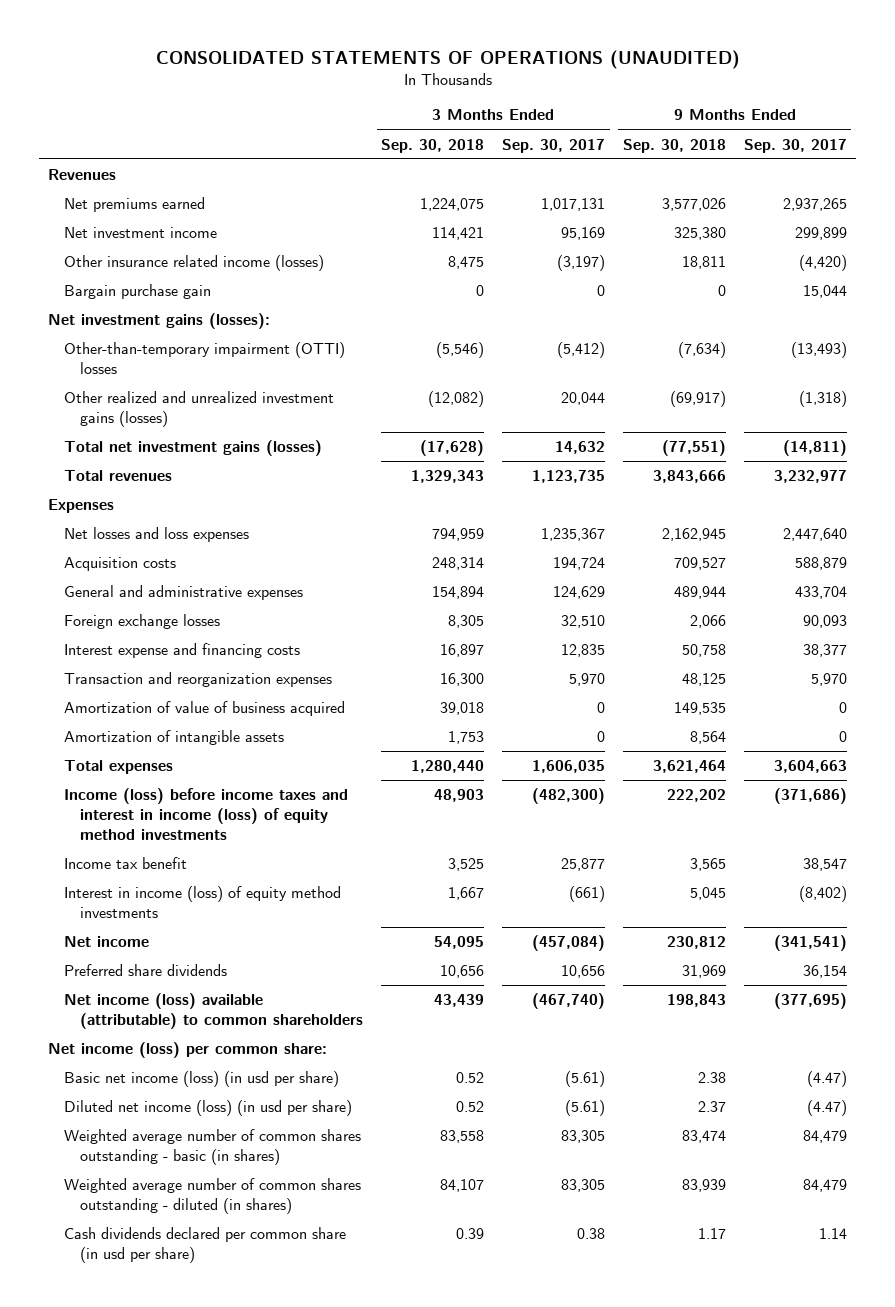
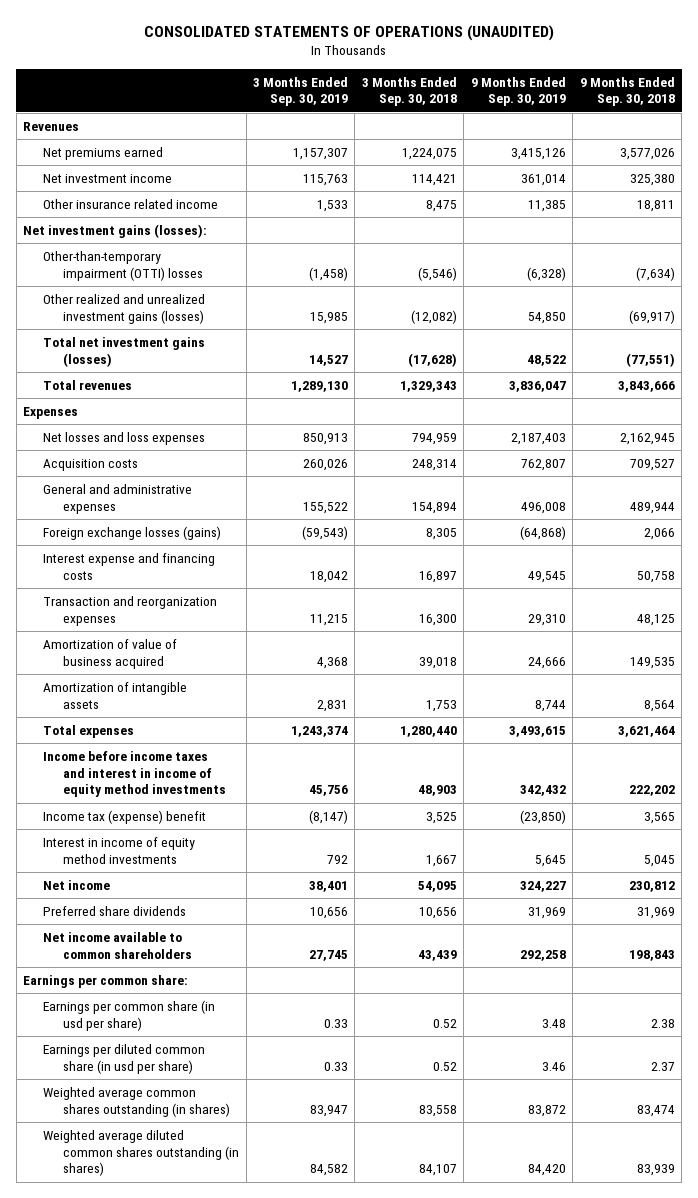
- | 3 Months Ended Sep. 30, 2018 | 3 Months Ended Sep. 30, 2017 | 9 Months Ended Sep. 30, 2018 | 9 Months Ended Sep. 30, 2017
+ | 3 Months Ended Sep. 30, 2019 | 3 Months Ended Sep. 30, 2018 | 9 Months Ended Sep. 30, 2019 | 9 Months Ended Sep. 30, 2018
- Other insurance related income (losses) | 8,475 | (3,197) | 18,811 | (4,420)
- Bargain purchase gain | 0 | 0 | 0 | 15,044
+ Other insurance related income | 1,533 | 8,475 | 11,385 | 18,811
- Foreign exchange losses | 8,305 | 32,510 | 2,066 | 90,093
+ Foreign exchange losses (gains) | (59,543) | 8,305 | (64,868) | 2,066
- Income (loss) before income taxes and interest in income (loss) of equity method investments | 48,903 | (482,300) | 222,202 | (371,686)
- Income tax benefit | 3,525 | 25,877 | 3,565 | 38,547
- Interest in income (loss) of equity method investments | 1,667 | (661) | 5,045 | (8,402)
+ Income before income taxes and interest in income of equity method investments | 45,756 | 48,903 | 342,432 | 222,202
+ Income tax (expense) benefit | (8,147) | 3,525 | (23,850) | 3,565
+ Interest in income of equity method investments | 792 | 1,667 | 5,645 | 5,045
- Net income (loss) available (attributable) to common shareholders | 43,439 | (467,740) | 198,843 | (377,695)
- Net income (loss) per common share:
- Basic net income (loss) (in usd per share) | 0.52 | (5.61) | 2.38 | (4.47)
- Diluted net income (loss) (in usd per share) | 0.52 | (5.61) | 2.37 | (4.47)
- Weighted average number of common shares outstanding - basic (in shares) | 83,558 | 83,305 | 83,474 | 84,479
- Weighted average number of common shares outstanding - diluted (in shares) | 84,107 | 83,305 | 83,939 | 84,479
- Cash dividends declared per common share (in usd per share) | 0.39 | 0.38 | 1.17 | 1.14
+ Net income available to common shareholders | 27,745 | 43,439 | 292,258 | 198,843
+ Earnings per common share:
+ Earnings per common share (in usd per share) | 0.33 | 0.52 | 3.48 | 2.38
+ Earnings per diluted common share (in usd per share) | 0.33 | 0.52 | 3.46 | 2.37
+ Weighted average common shares outstanding (in shares) | 83,947 | 83,558 | 83,872 | 83,474
+ Weighted average diluted common shares outstanding (in shares) | 84,582 | 84,107 | 84,420 | 83,939

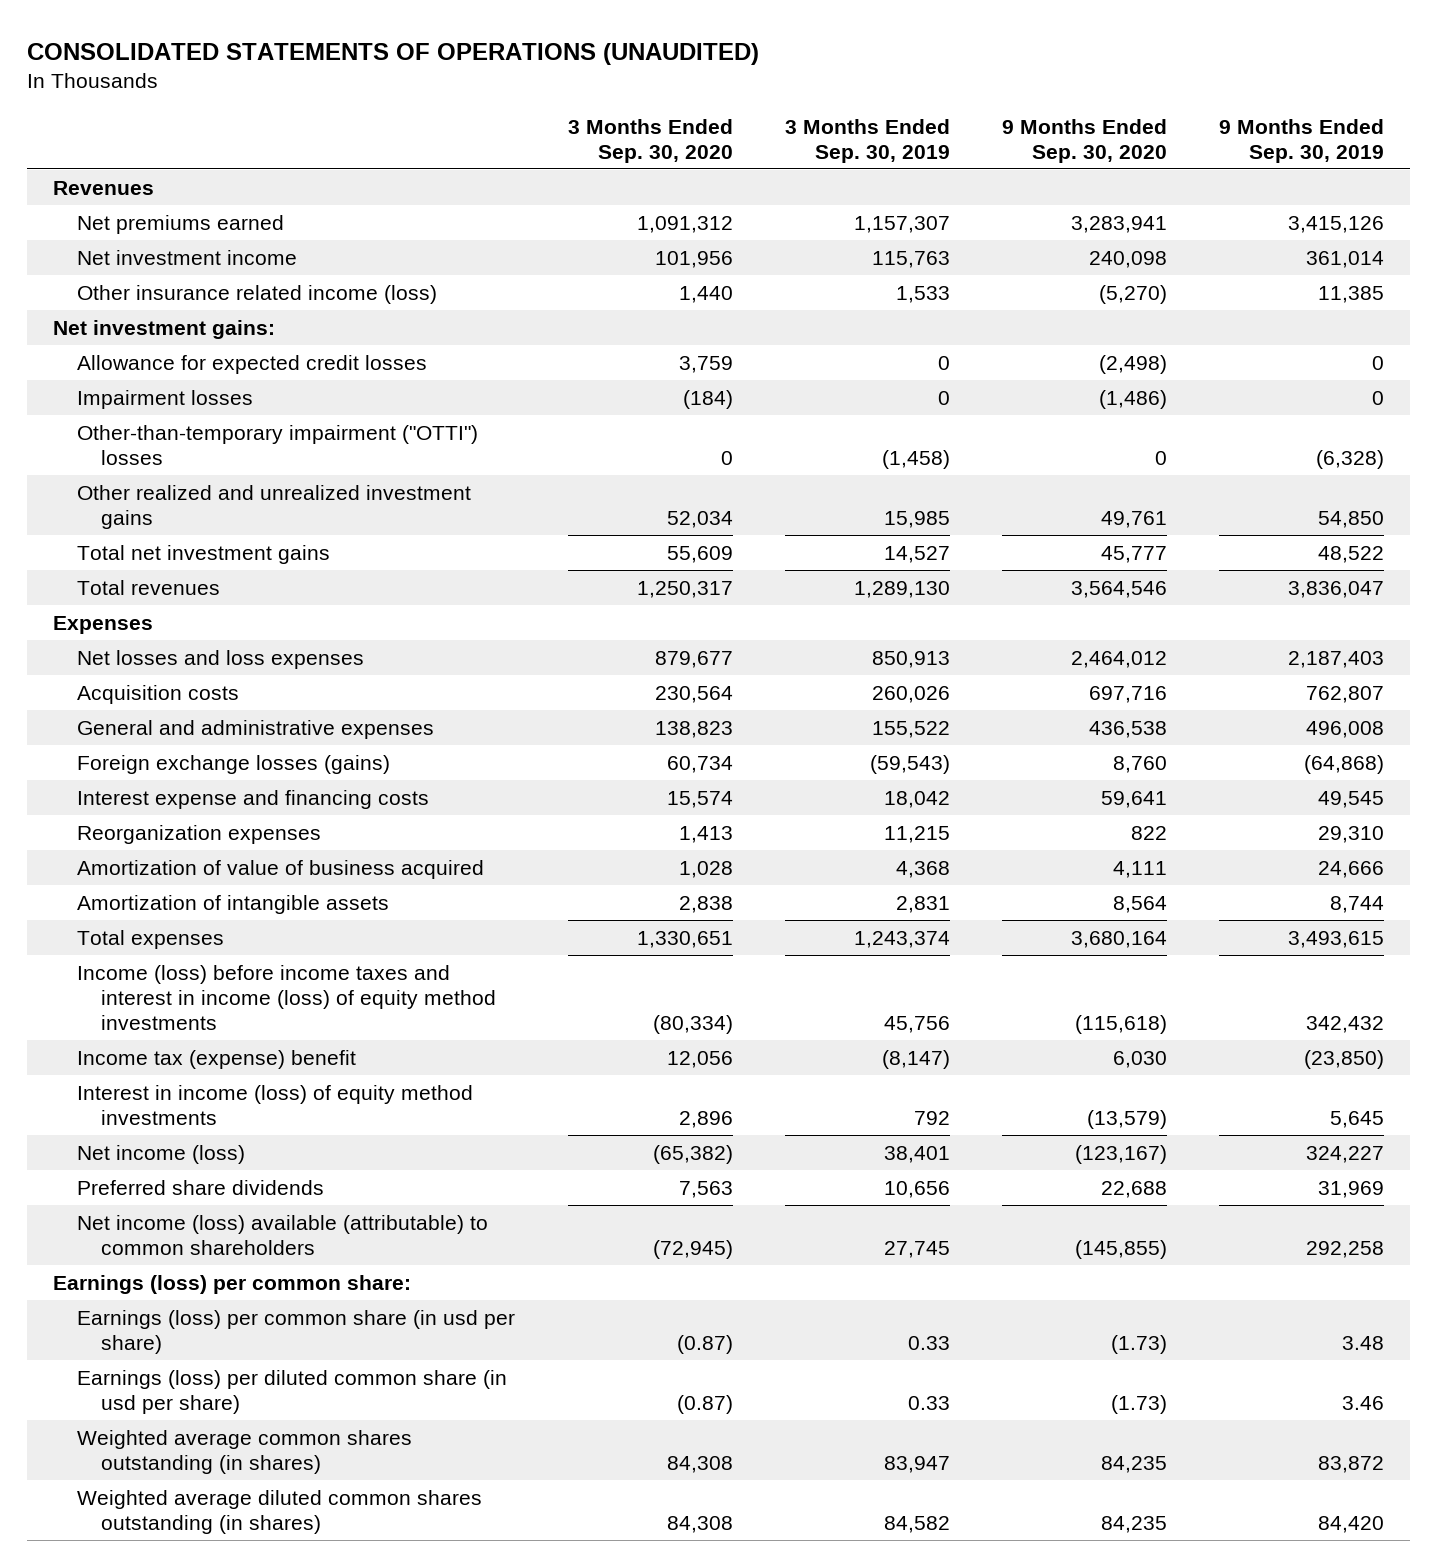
- | 3 Months Ended Sep. 30, 2019 | 3 Months Ended Sep. 30, 2018 | 9 Months Ended Sep. 30, 2019 | 9 Months Ended Sep. 30, 2018
+ | 3 Months Ended Sep. 30, 2020 | 3 Months Ended Sep. 30, 2019 | 9 Months Ended Sep. 30, 2020 | 9 Months Ended Sep. 30, 2019
- Other insurance related income | 1,533 | 8,475 | 11,385 | 18,811
- Net investment gains (losses):
- Other-than-temporary impairment (OTTI) losses | (1,458) | (5,546) | (6,328) | (7,634)
- Other realized and unrealized investment gains (losses) | 15,985 | (12,082) | 54,850 | (69,917)
- Total net investment gains (losses) | 14,527 | (17,628) | 48,522 | (77,551)
+ Other insurance related income (loss) | 1,440 | 1,533 | (5,270) | 11,385
+ Net investment gains:
+ Allowance for expected credit losses | 3,759 | 0 | (2,498) | 0
+ Impairment losses | (184) | 0 | (1,486) | 0
+ Other-than-temporary impairment ("OTTI") losses | 0 | (1,458) | 0 | (6,328)
+ Other realized and unrealized investment gains | 52,034 | 15,985 | 49,761 | 54,850
+ Total net investment gains | 55,609 | 14,527 | 45,777 | 48,522
- Transaction and reorganization expenses | 11,215 | 16,300 | 29,310 | 48,125
+ Reorganization expenses | 1,413 | 11,215 | 822 | 29,310
- Income before income taxes and interest in income of equity method investments | 45,756 | 48,903 | 342,432 | 222,202
+ Income (loss) before income taxes and interest in income (loss) of equity method investments | (80,334) | 45,756 | (115,618) | 342,432
- Interest in income of equity method investments | 792 | 1,667 | 5,645 | 5,045
- Net income | 38,401 | 54,095 | 324,227 | 230,812
+ Interest in income (loss) of equity method investments | 2,896 | 792 | (13,579) | 5,645
+ Net income (loss) | (65,382) | 38,401 | (123,167) | 324,227
- Net income available to common shareholders | 27,745 | 43,439 | 292,258 | 198,843
- Earnings per common share:
- Earnings per common share (in usd per share) | 0.33 | 0.52 | 3.48 | 2.38
- Earnings per diluted common share (in usd per share) | 0.33 | 0.52 | 3.46 | 2.37
+ Net income (loss) available (attributable) to common shareholders | (72,945) | 27,745 | (145,855) | 292,258
+ Earnings (loss) per common share:
+ Earnings (loss) per common share (in usd per share) | (0.87) | 0.33 | (1.73) | 3.48
+ Earnings (loss) per diluted common share (in usd per share) | (0.87) | 0.33 | (1.73) | 3.46

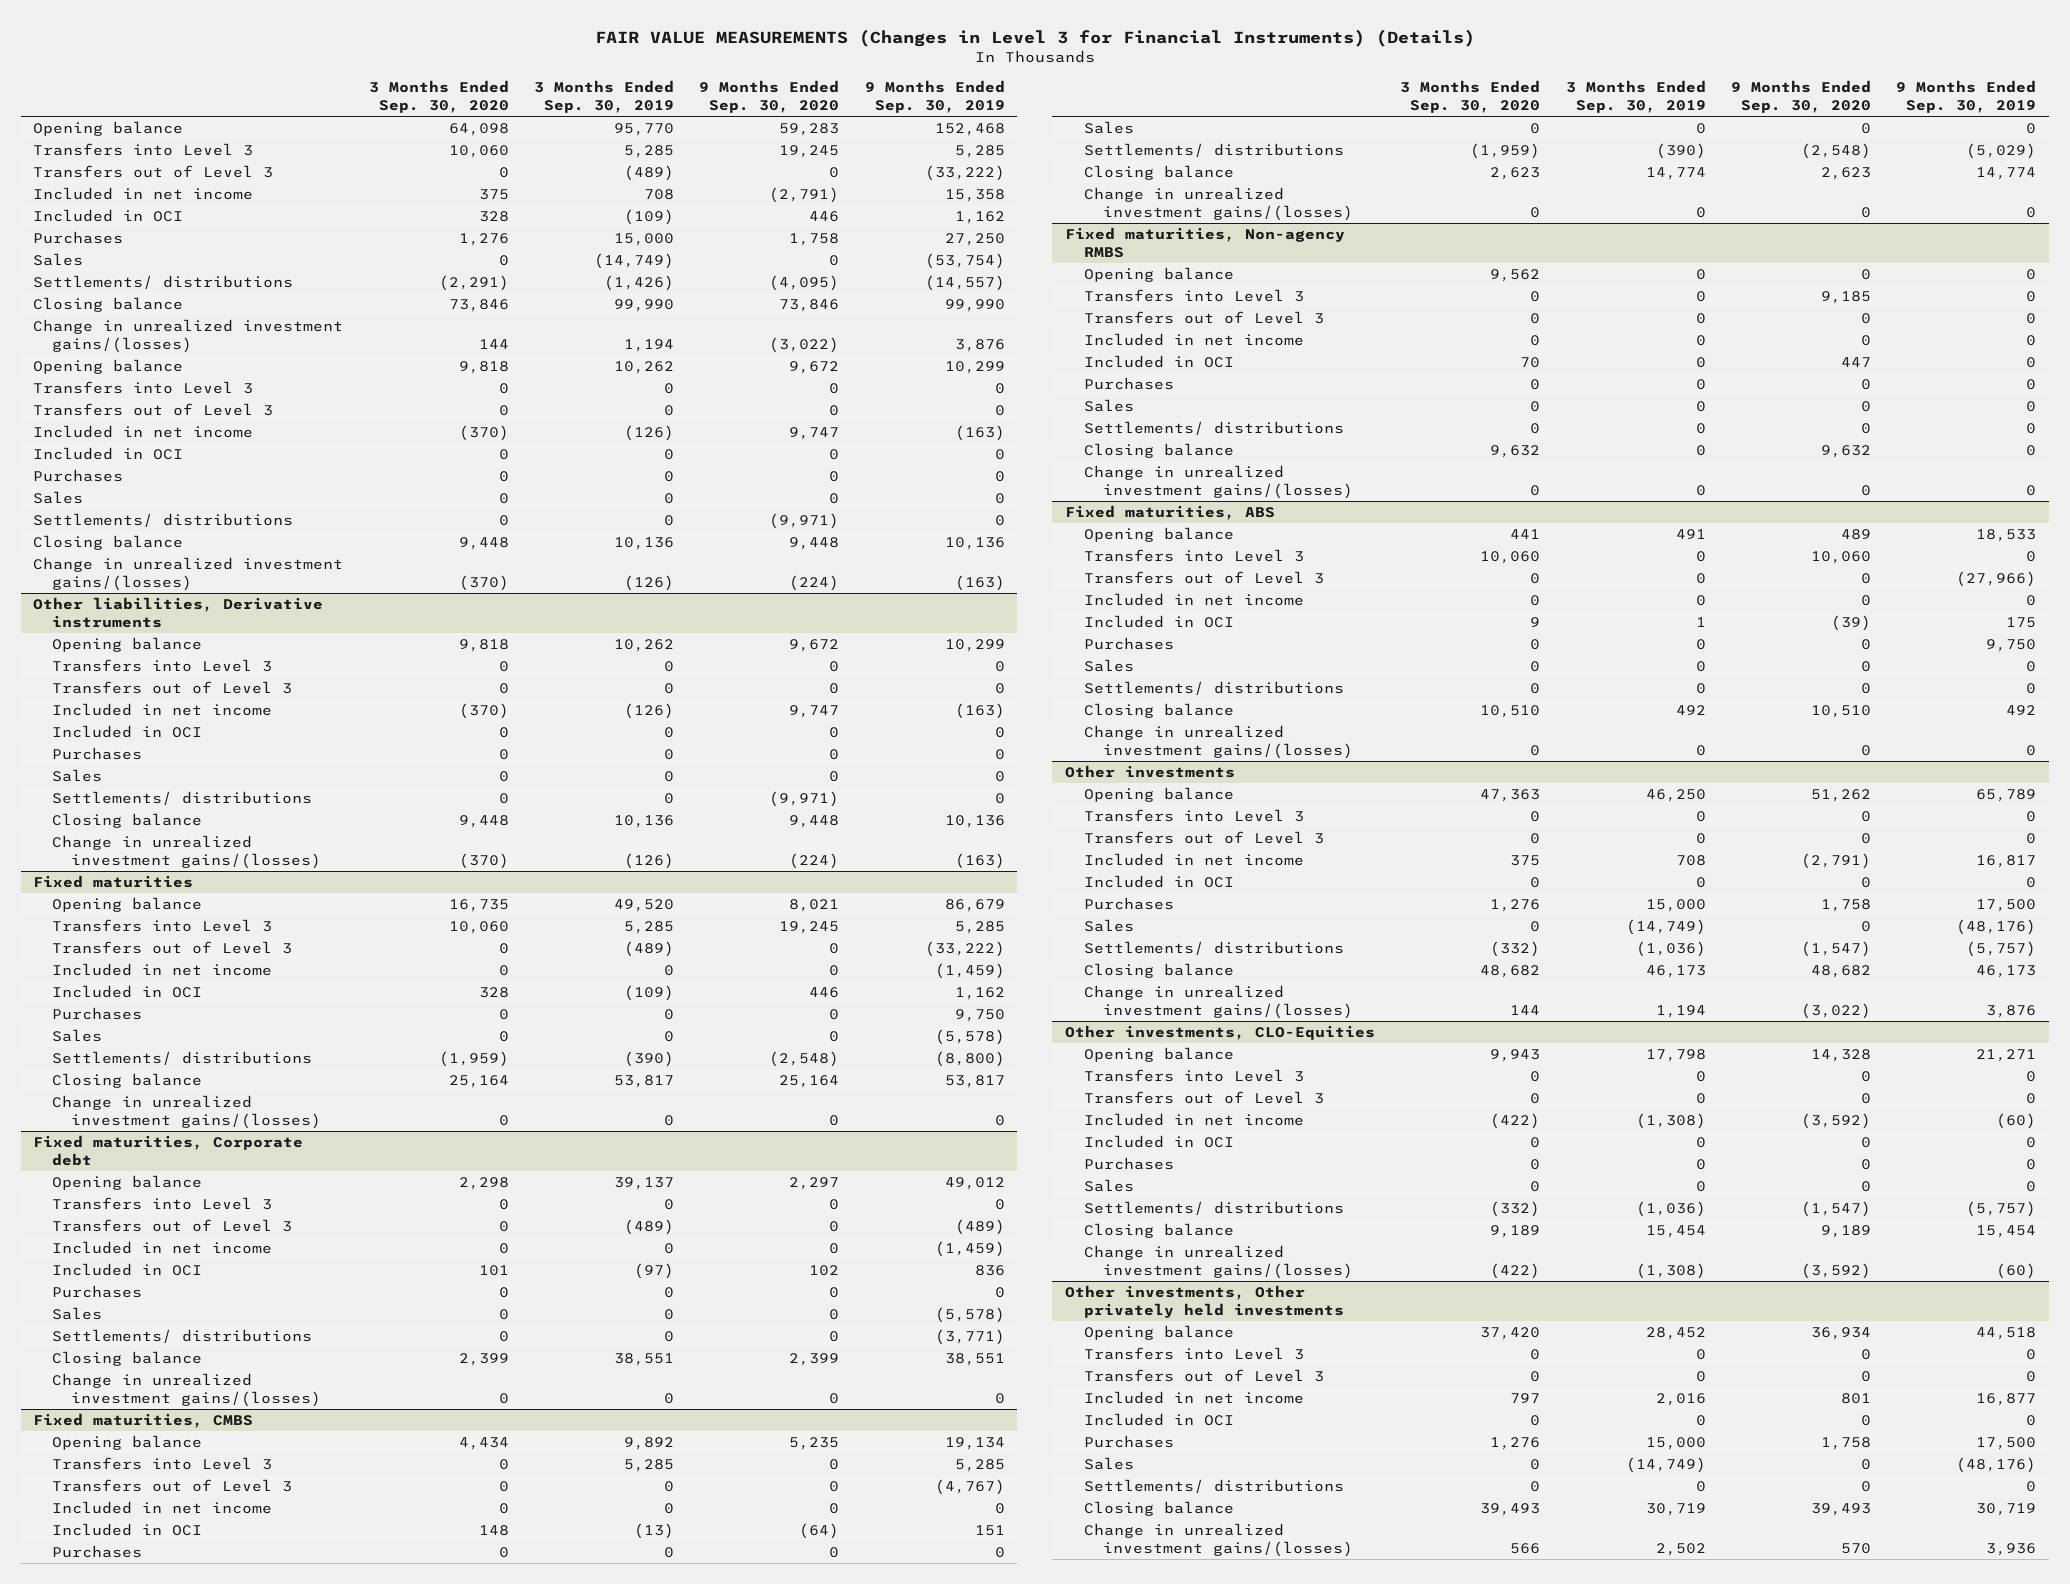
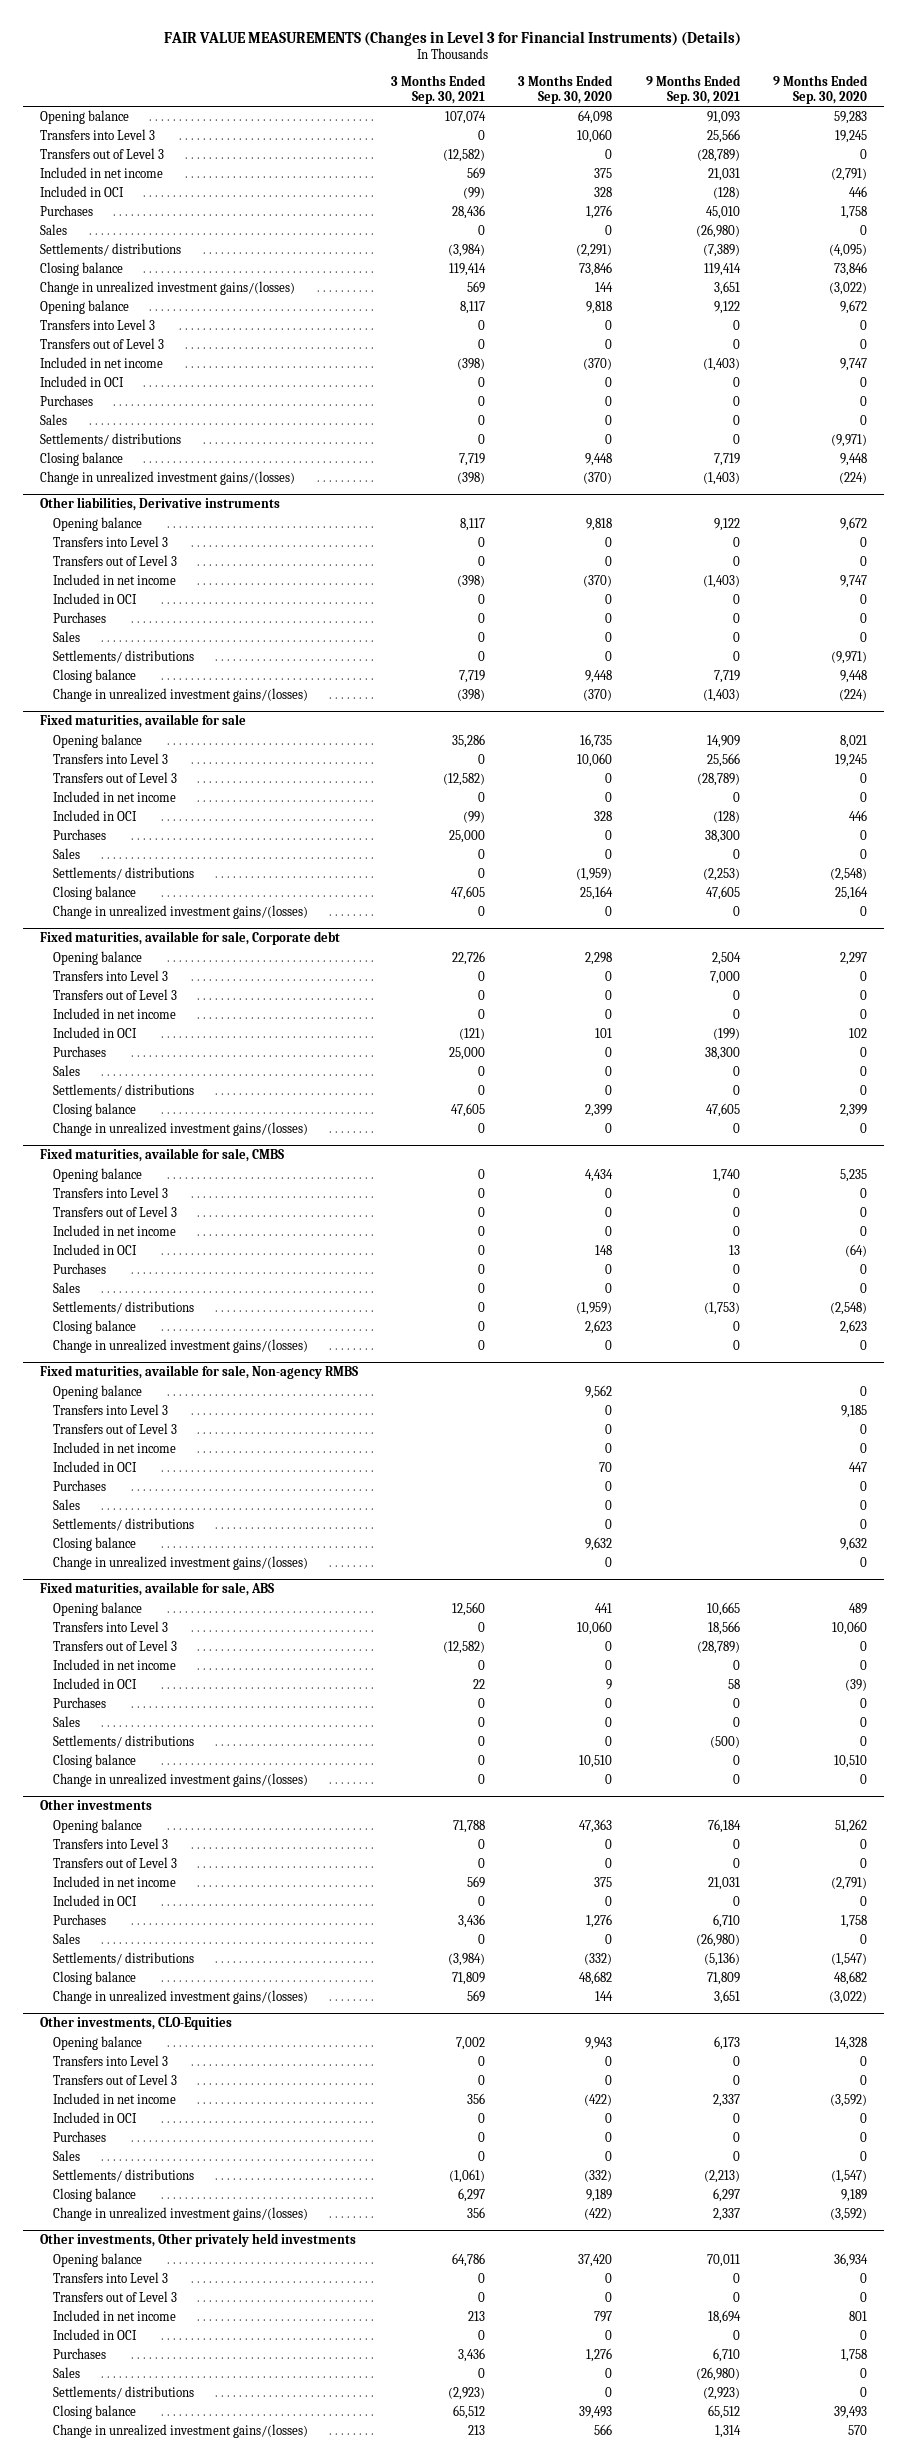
- | 3 Months Ended Sep. 30, 2020 | 3 Months Ended Sep. 30, 2019 | 9 Months Ended Sep. 30, 2020 | 9 Months Ended Sep. 30, 2019
+ | 3 Months Ended Sep. 30, 2021 | 3 Months Ended Sep. 30, 2020 | 9 Months Ended Sep. 30, 2021 | 9 Months Ended Sep. 30, 2020
- Fixed maturities
+ Fixed maturities, available for sale
- Fixed maturities, Corporate debt
+ Fixed maturities, available for sale, Corporate debt
- Fixed maturities, CMBS
+ Fixed maturities, available for sale, CMBS
- Fixed maturities, Non-agency RMBS
+ Fixed maturities, available for sale, Non-agency RMBS
- Fixed maturities, ABS
+ Fixed maturities, available for sale, ABS

